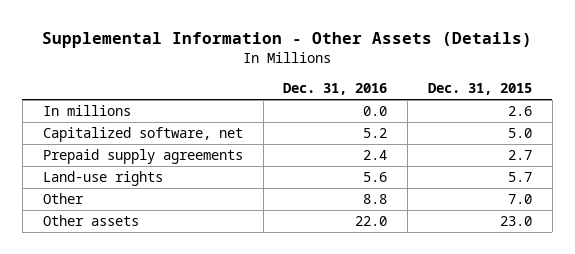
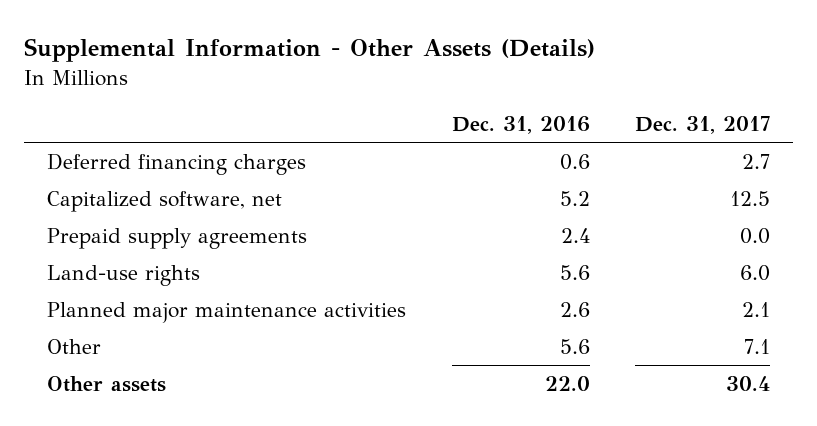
- | Dec. 31, 2016 | Dec. 31, 2015
+ | Dec. 31, 2016 | Dec. 31, 2017
- In millions | 0.0 | 2.6
+ Deferred financing charges | 0.6 | 2.7
- Other | 8.8 | 7.0
+ Planned major maintenance activities | 2.6 | 2.1
+ Other | 5.6 | 7.1

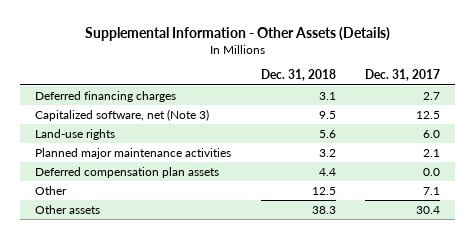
- | Dec. 31, 2016 | Dec. 31, 2017
+ | Dec. 31, 2018 | Dec. 31, 2017
- Capitalized software, net | 5.2 | 12.5
- Prepaid supply agreements | 2.4 | 0.0
+ Capitalized software, net (Note 3) | 9.5 | 12.5
+ Deferred compensation plan assets | 4.4 | 0.0

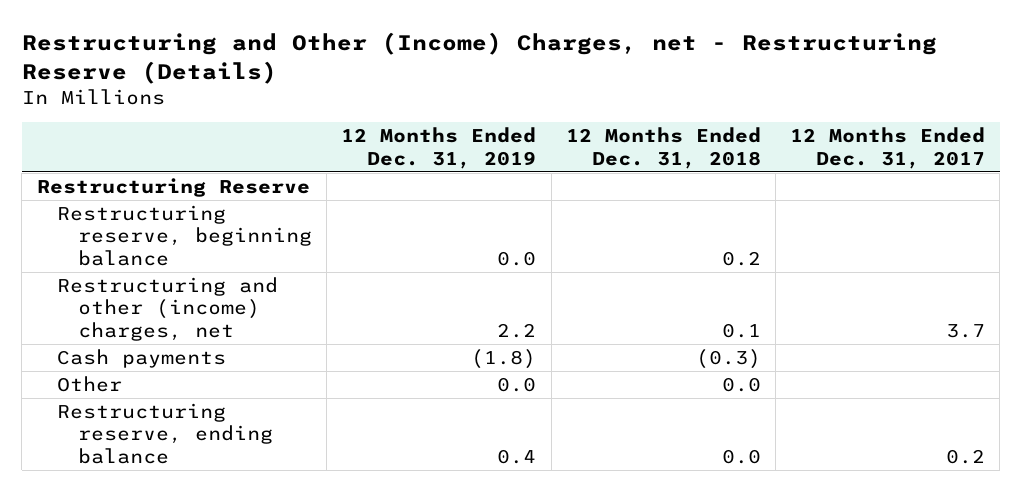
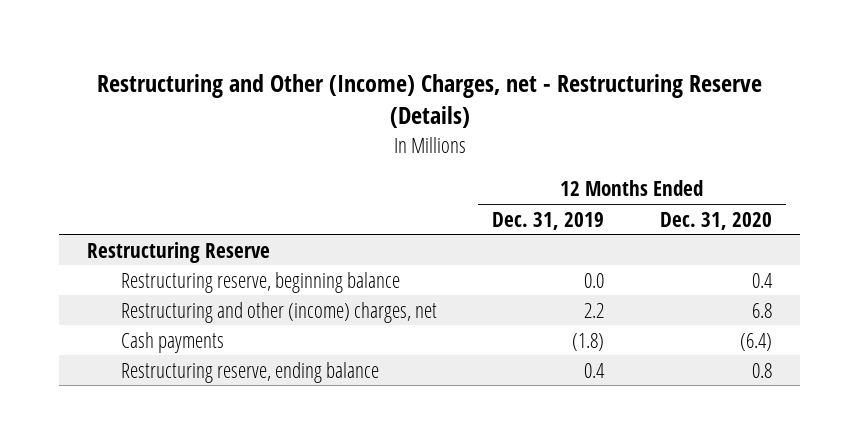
- | 12 Months Ended Dec. 31, 2019 | 12 Months Ended Dec. 31, 2018 | 12 Months Ended Dec. 31, 2017
+ | 12 Months Ended Dec. 31, 2019 | 12 Months Ended Dec. 31, 2020
- Other | 0.0 | 0.0 |

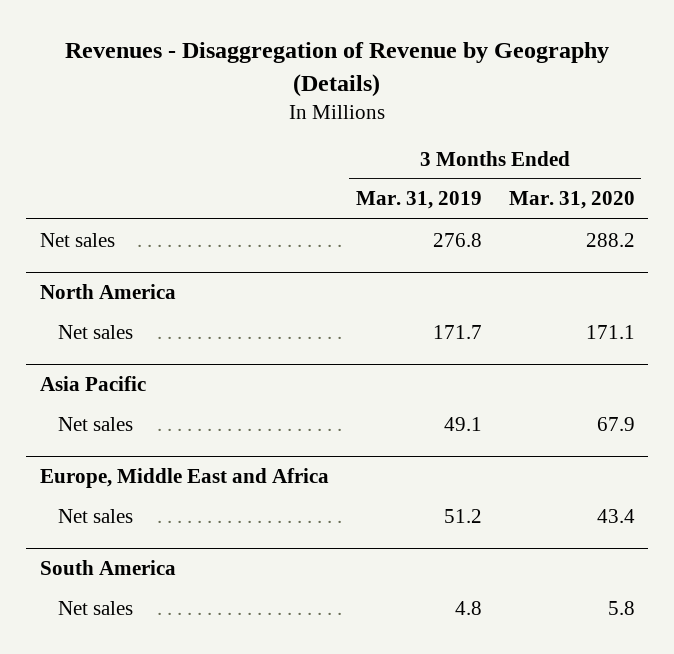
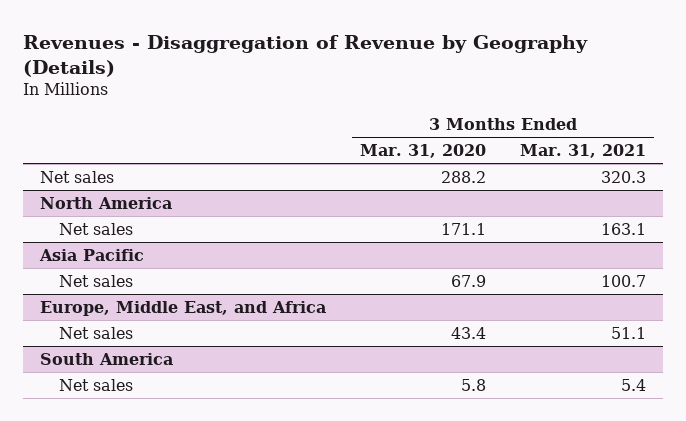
- | 3 Months Ended Mar. 31, 2019 | 3 Months Ended Mar. 31, 2020
+ | 3 Months Ended Mar. 31, 2020 | 3 Months Ended Mar. 31, 2021
- Europe, Middle East and Africa
+ Europe, Middle East, and Africa

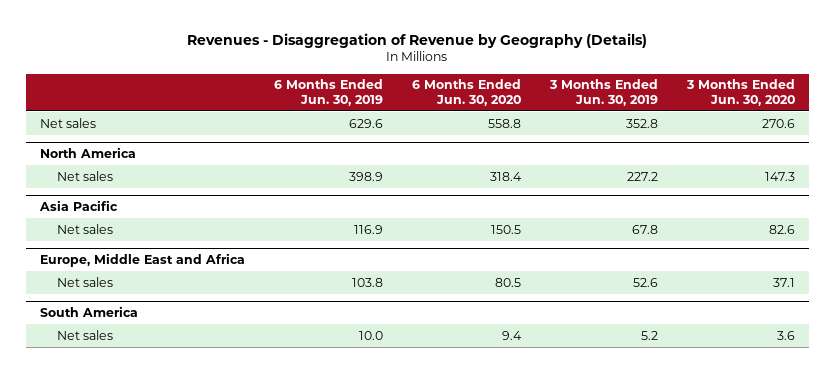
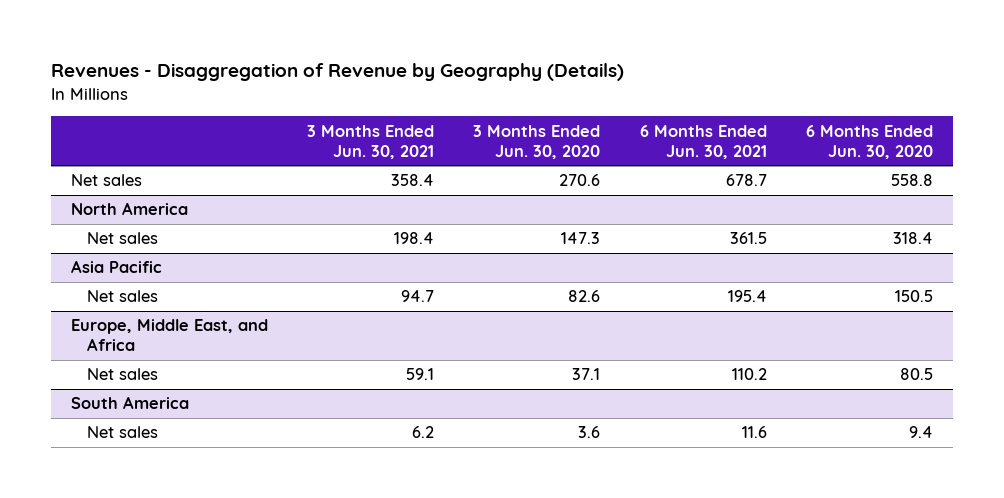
- | 6 Months Ended Jun. 30, 2019 | 6 Months Ended Jun. 30, 2020 | 3 Months Ended Jun. 30, 2019 | 3 Months Ended Jun. 30, 2020
+ | 3 Months Ended Jun. 30, 2021 | 3 Months Ended Jun. 30, 2020 | 6 Months Ended Jun. 30, 2021 | 6 Months Ended Jun. 30, 2020
- Europe, Middle East and Africa
+ Europe, Middle East, and Africa

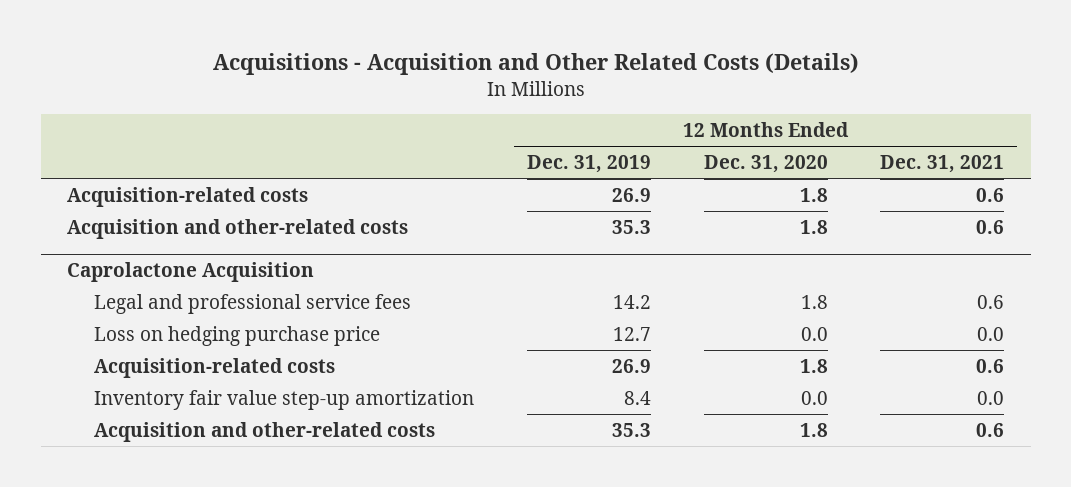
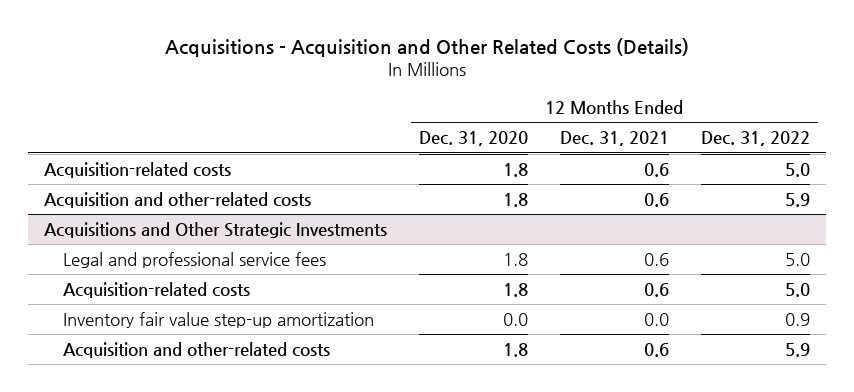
- | 12 Months Ended Dec. 31, 2019 | 12 Months Ended Dec. 31, 2020 | 12 Months Ended Dec. 31, 2021
+ | 12 Months Ended Dec. 31, 2020 | 12 Months Ended Dec. 31, 2021 | 12 Months Ended Dec. 31, 2022
- Caprolactone Acquisition
+ Acquisitions and Other Strategic Investments
- Loss on hedging purchase price | 12.7 | 0.0 | 0.0

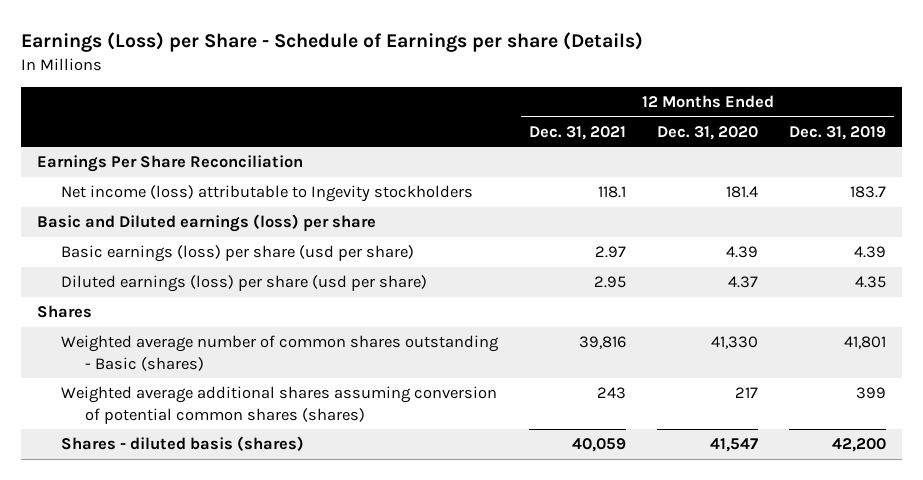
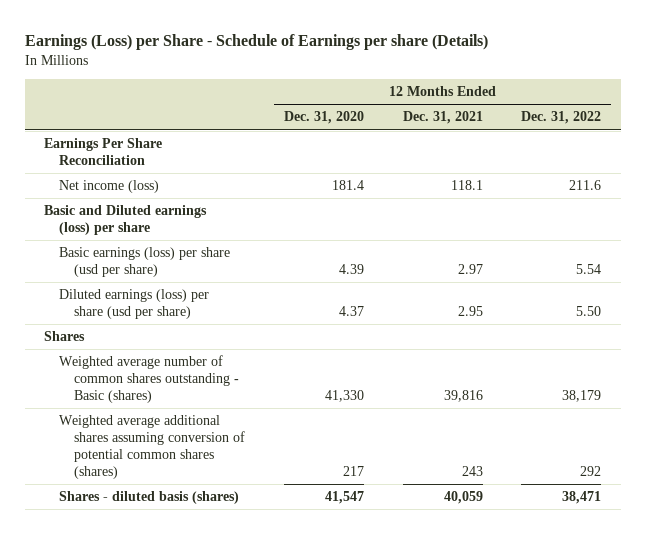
- | 12 Months Ended Dec. 31, 2021 | 12 Months Ended Dec. 31, 2020 | 12 Months Ended Dec. 31, 2019
+ | 12 Months Ended Dec. 31, 2020 | 12 Months Ended Dec. 31, 2021 | 12 Months Ended Dec. 31, 2022
- Net income (loss) attributable to Ingevity stockholders | 118.1 | 181.4 | 183.7
+ Net income (loss) | 181.4 | 118.1 | 211.6

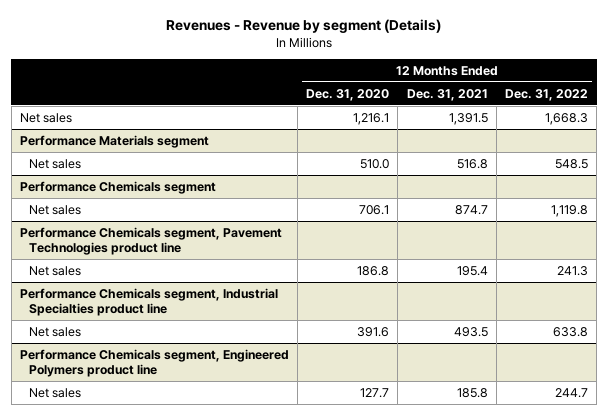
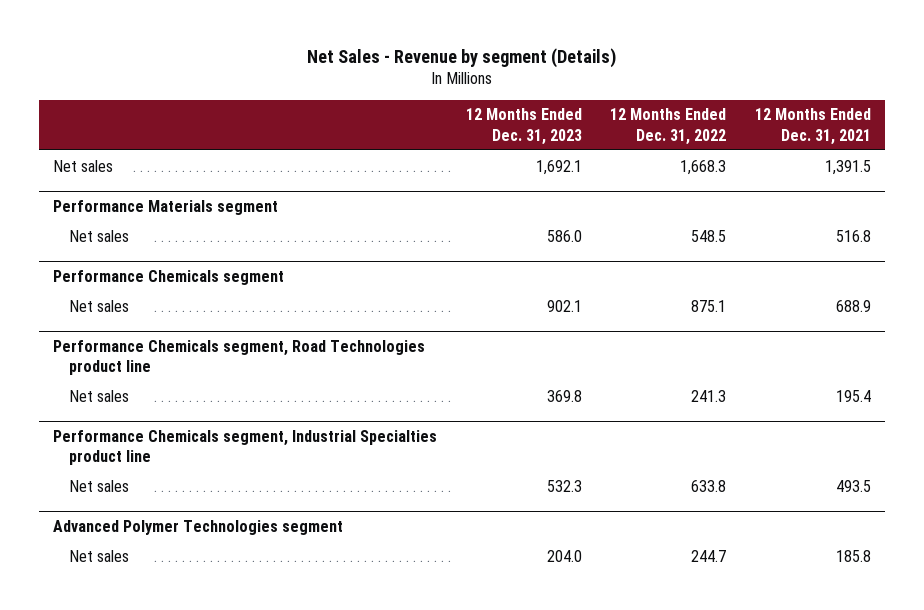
- Revenues - Revenue by segment (Details)
+ Net Sales - Revenue by segment (Details)
- | 12 Months Ended Dec. 31, 2020 | 12 Months Ended Dec. 31, 2021 | 12 Months Ended Dec. 31, 2022
+ | 12 Months Ended Dec. 31, 2023 | 12 Months Ended Dec. 31, 2022 | 12 Months Ended Dec. 31, 2021
@ Performance Chemicals segment
- Net sales | 706.1 | 874.7 | 1,119.8
- Performance Chemicals segment, Pavement Technologies product line
@ Performance Chemicals segment
+ Net sales | 902.1 | 875.1 | 688.9
+ Performance Chemicals segment, Road Technologies product line
- Performance Chemicals segment, Engineered Polymers product line
+ Advanced Polymer Technologies segment

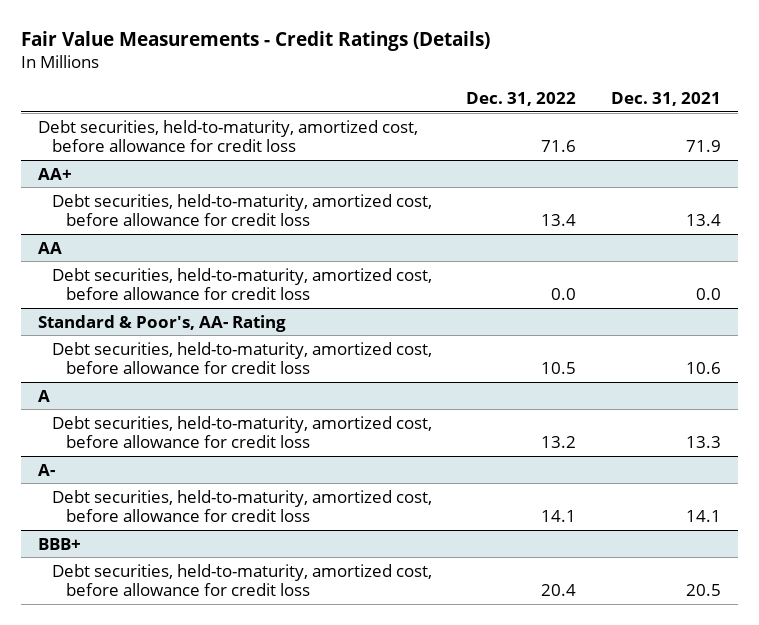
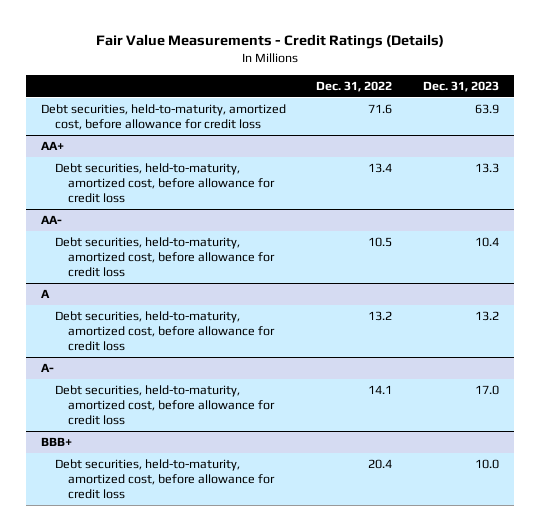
- | Dec. 31, 2022 | Dec. 31, 2021
+ | Dec. 31, 2022 | Dec. 31, 2023
- AA
- Debt securities, held-to-maturity, amortized cost, before allowance for credit loss | 0.0 | 0.0
- Standard & Poor's, AA- Rating
+ AA-

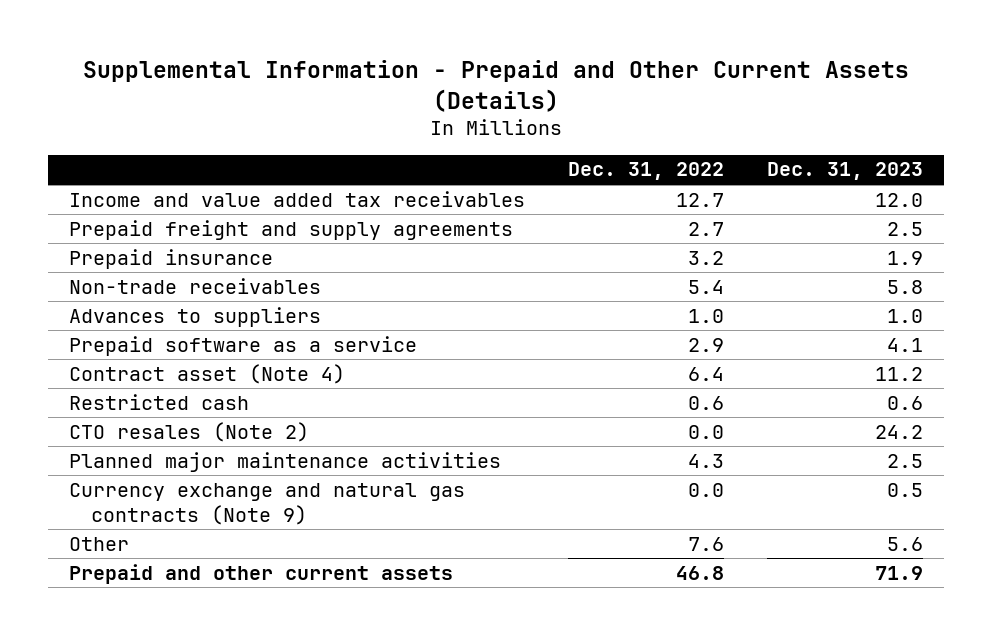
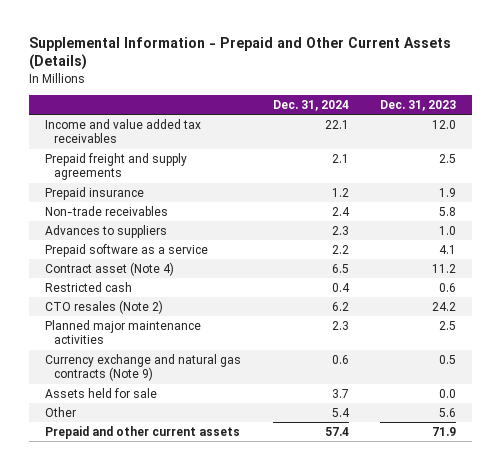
- | Dec. 31, 2022 | Dec. 31, 2023
+ | Dec. 31, 2024 | Dec. 31, 2023
+ Assets held for sale | 3.7 | 0.0

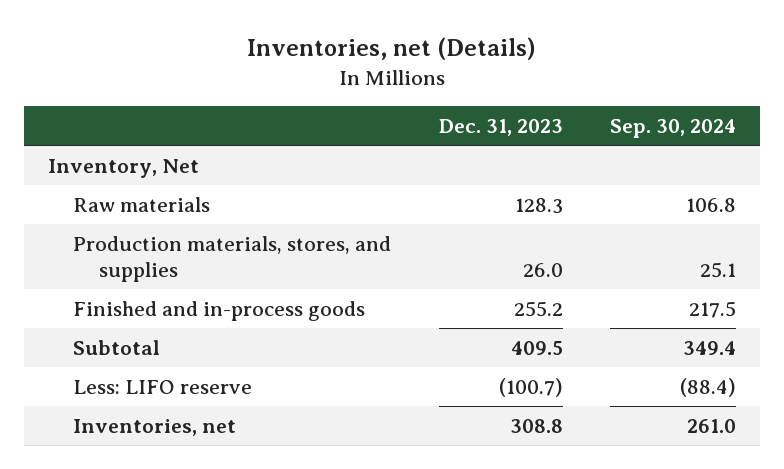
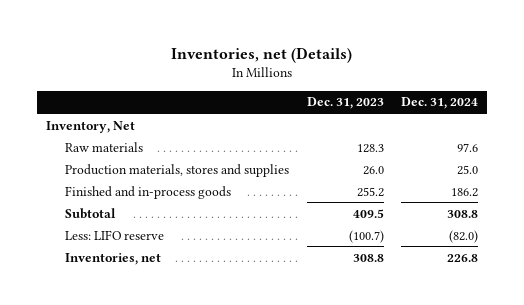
- | Dec. 31, 2023 | Sep. 30, 2024
+ | Dec. 31, 2023 | Dec. 31, 2024
- Production materials, stores, and supplies | 26.0 | 25.1
+ Production materials, stores and supplies | 26.0 | 25.0

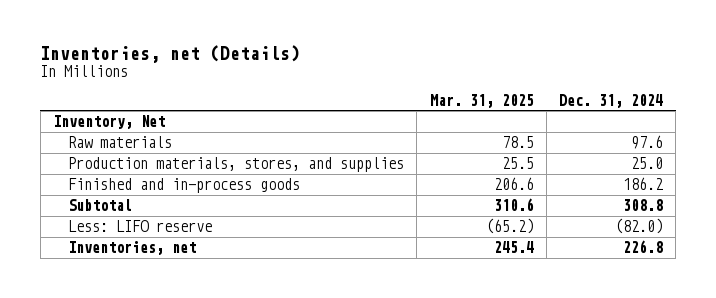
- | Dec. 31, 2023 | Dec. 31, 2024
+ | Mar. 31, 2025 | Dec. 31, 2024
- Production materials, stores and supplies | 26.0 | 25.0
+ Production materials, stores, and supplies | 25.5 | 25.0

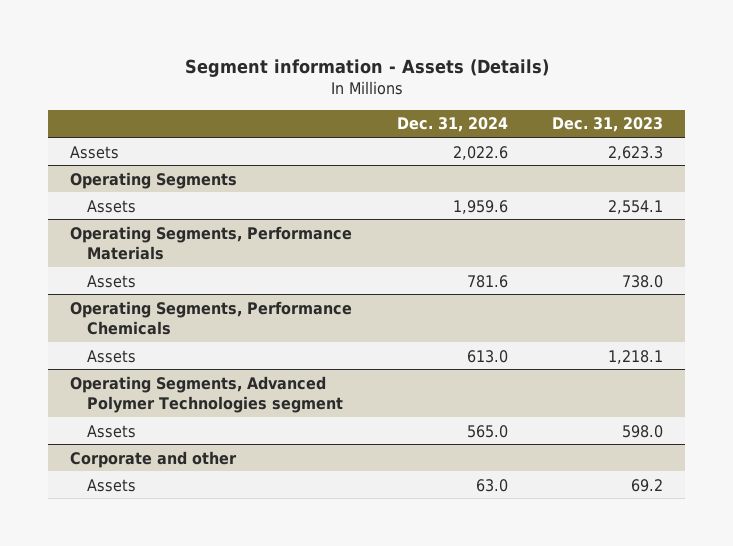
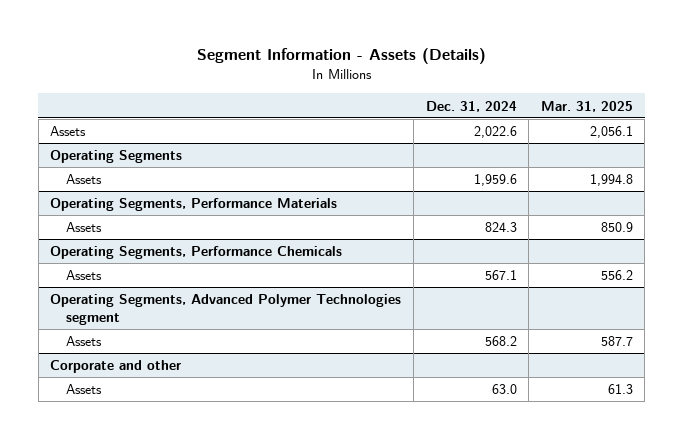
- Segment information - Assets (Details)
+ Segment Information - Assets (Details)
- | Dec. 31, 2024 | Dec. 31, 2023
+ | Dec. 31, 2024 | Mar. 31, 2025
@ Operating Segments, Performance Materials
- Assets | 781.6 | 738.0
+ Assets | 824.3 | 850.9
@ Operating Segments, Performance Chemicals
- Assets | 613.0 | 1,218.1
+ Assets | 567.1 | 556.2
@ Operating Segments, Advanced Polymer Technologies segment
- Assets | 565.0 | 598.0
+ Assets | 568.2 | 587.7

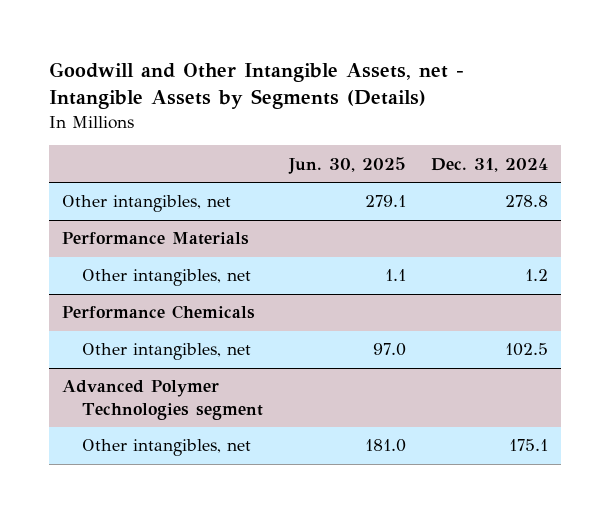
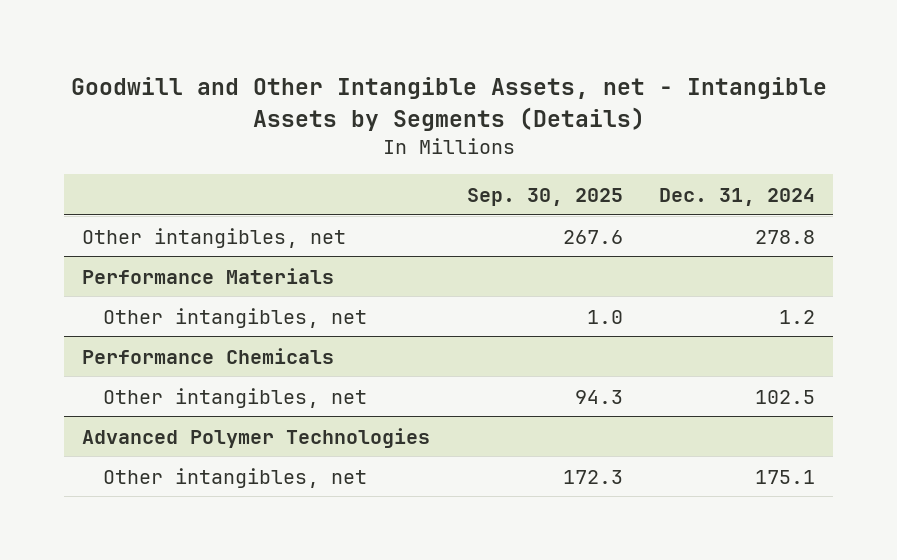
- | Jun. 30, 2025 | Dec. 31, 2024
+ | Sep. 30, 2025 | Dec. 31, 2024
- Advanced Polymer Technologies segment
+ Advanced Polymer Technologies

